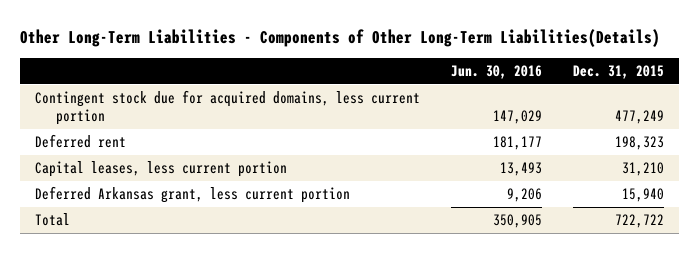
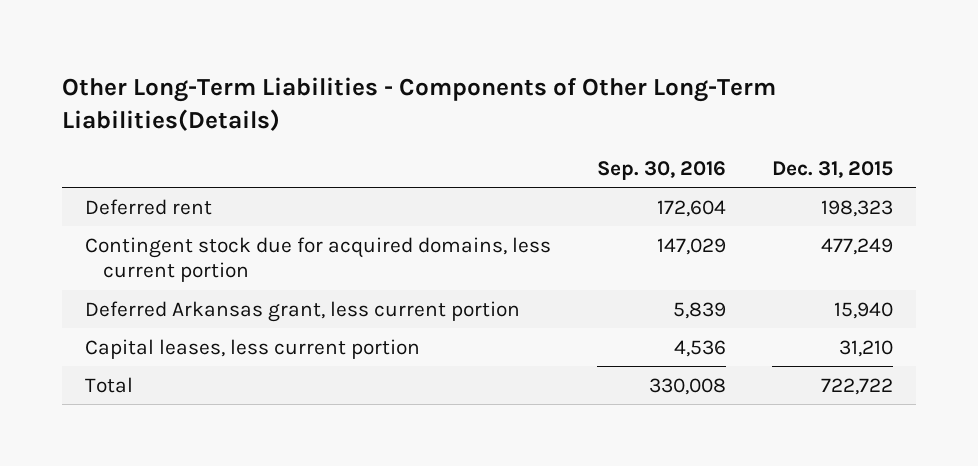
- | Jun. 30, 2016 | Dec. 31, 2015
+ | Sep. 30, 2016 | Dec. 31, 2015
moved down: Contingent stock due for acquired domains, less current portion | 147,029 | 477,249
moved down: Capital leases, less current portion | 4,536 | 31,210

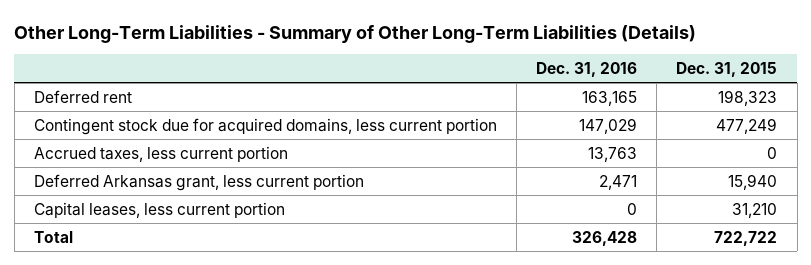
- Other Long-Term Liabilities - Components of Other Long-Term Liabilities(Details)
+ Other Long-Term Liabilities - Summary of Other Long-Term Liabilities (Details)
- | Sep. 30, 2016 | Dec. 31, 2015
+ | Dec. 31, 2016 | Dec. 31, 2015
+ Accrued taxes, less current portion | 13,763 | 0

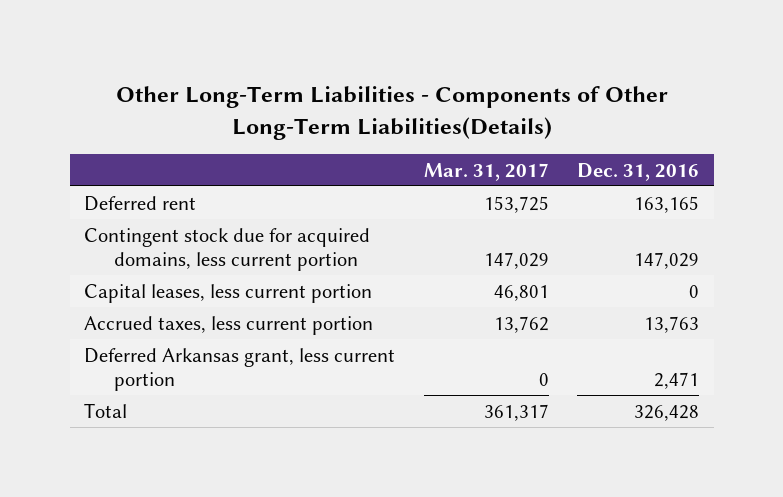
- Other Long-Term Liabilities - Summary of Other Long-Term Liabilities (Details)
+ Other Long-Term Liabilities - Components of Other Long-Term Liabilities(Details)
- | Dec. 31, 2016 | Dec. 31, 2015
+ | Mar. 31, 2017 | Dec. 31, 2016
moved up: Capital leases, less current portion | 46,801 | 0

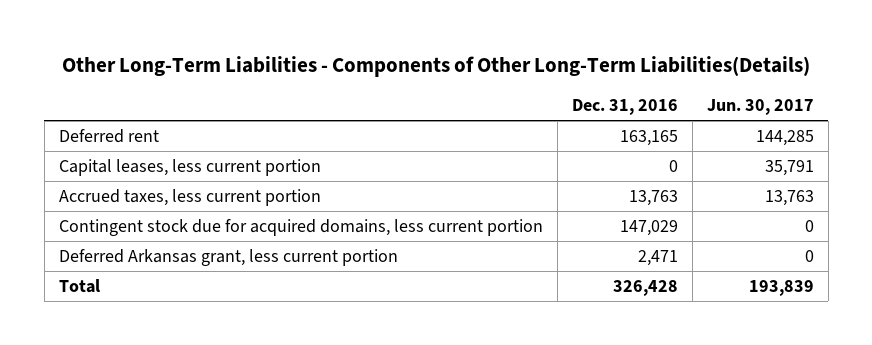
- | Mar. 31, 2017 | Dec. 31, 2016
+ | Dec. 31, 2016 | Jun. 30, 2017
moved down: Contingent stock due for acquired domains, less current portion | 147,029 | 0

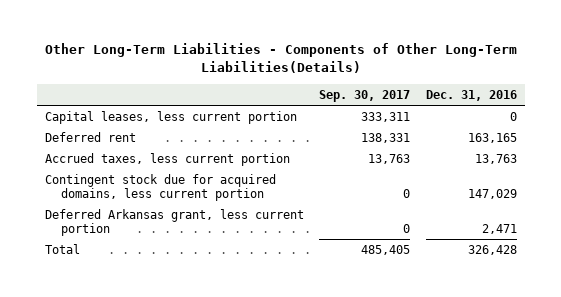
- | Dec. 31, 2016 | Jun. 30, 2017
+ | Sep. 30, 2017 | Dec. 31, 2016
moved down: Deferred rent | 138,331 | 163,165

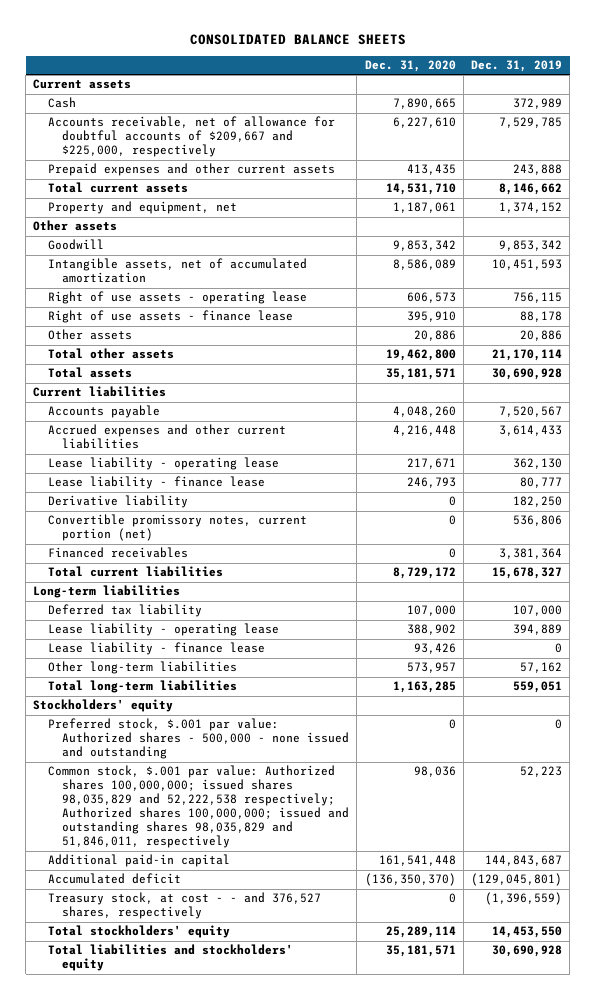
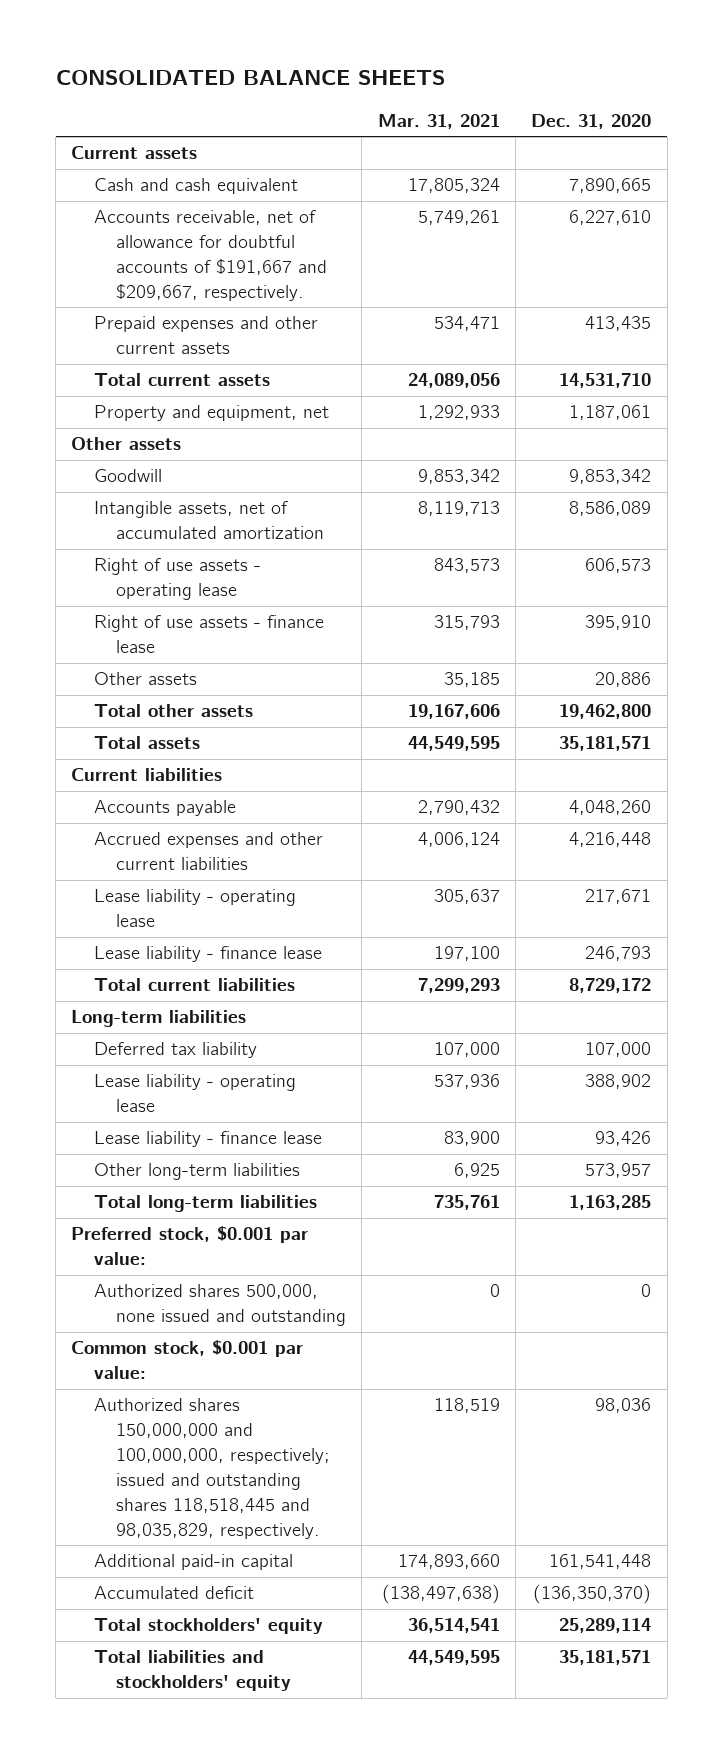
- | Dec. 31, 2020 | Dec. 31, 2019
+ | Mar. 31, 2021 | Dec. 31, 2020
- Cash | 7,890,665 | 372,989
- Accounts receivable, net of allowance for doubtful accounts of $209,667 and $225,000, respectively | 6,227,610 | 7,529,785
+ Cash and cash equivalent | 17,805,324 | 7,890,665
+ Accounts receivable, net of allowance for doubtful accounts of $191,667 and $209,667, respectively. | 5,749,261 | 6,227,610
- Derivative liability | 0 | 182,250
- Convertible promissory notes, current portion (net) | 0 | 536,806
- Financed receivables | 0 | 3,381,364
- Stockholders' equity
- Preferred stock, $.001 par value: Authorized shares - 500,000 - none issued and outstanding | 0 | 0
- Common stock, $.001 par value: Authorized shares 100,000,000; issued shares 98,035,829 and 52,222,538 respectively; Authorized shares 100,000,000; issued and outstanding shares 98,035,829 and 51,846,011, respectively | 98,036 | 52,223
+ Preferred stock, $0.001 par value:
+ Authorized shares 500,000, none issued and outstanding | 0 | 0
+ Common stock, $0.001 par value:
+ Authorized shares 150,000,000 and 100,000,000, respectively; issued and outstanding shares 118,518,445 and 98,035,829, respectively. | 118,519 | 98,036
- Treasury stock, at cost - - and 376,527 shares, respectively | 0 | (1,396,559)

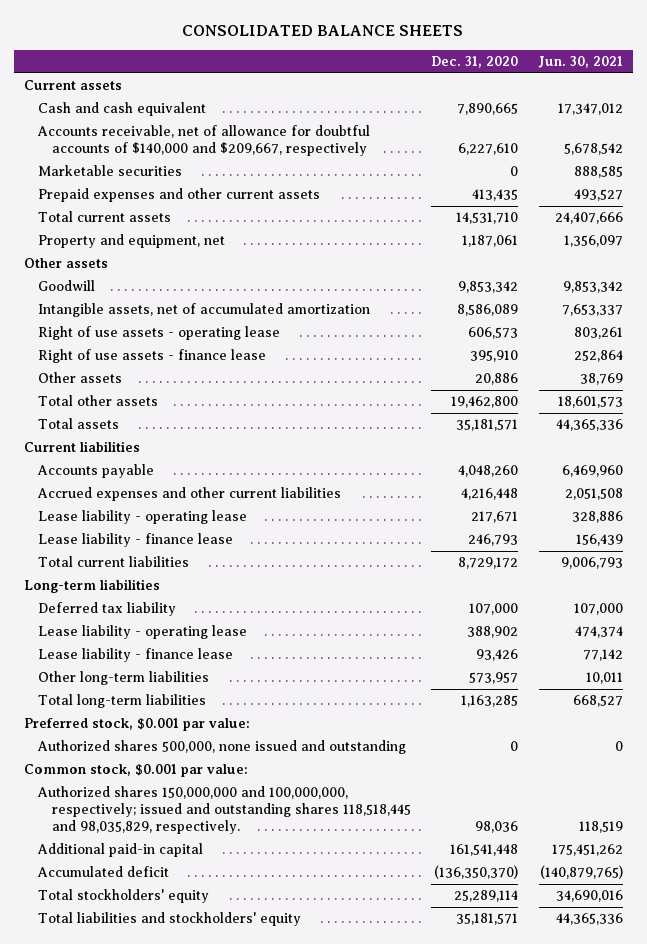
- | Mar. 31, 2021 | Dec. 31, 2020
+ | Dec. 31, 2020 | Jun. 30, 2021
- Accounts receivable, net of allowance for doubtful accounts of $191,667 and $209,667, respectively. | 5,749,261 | 6,227,610
+ Accounts receivable, net of allowance for doubtful accounts of $140,000 and $209,667, respectively | 6,227,610 | 5,678,542
+ Marketable securities | 0 | 888,585

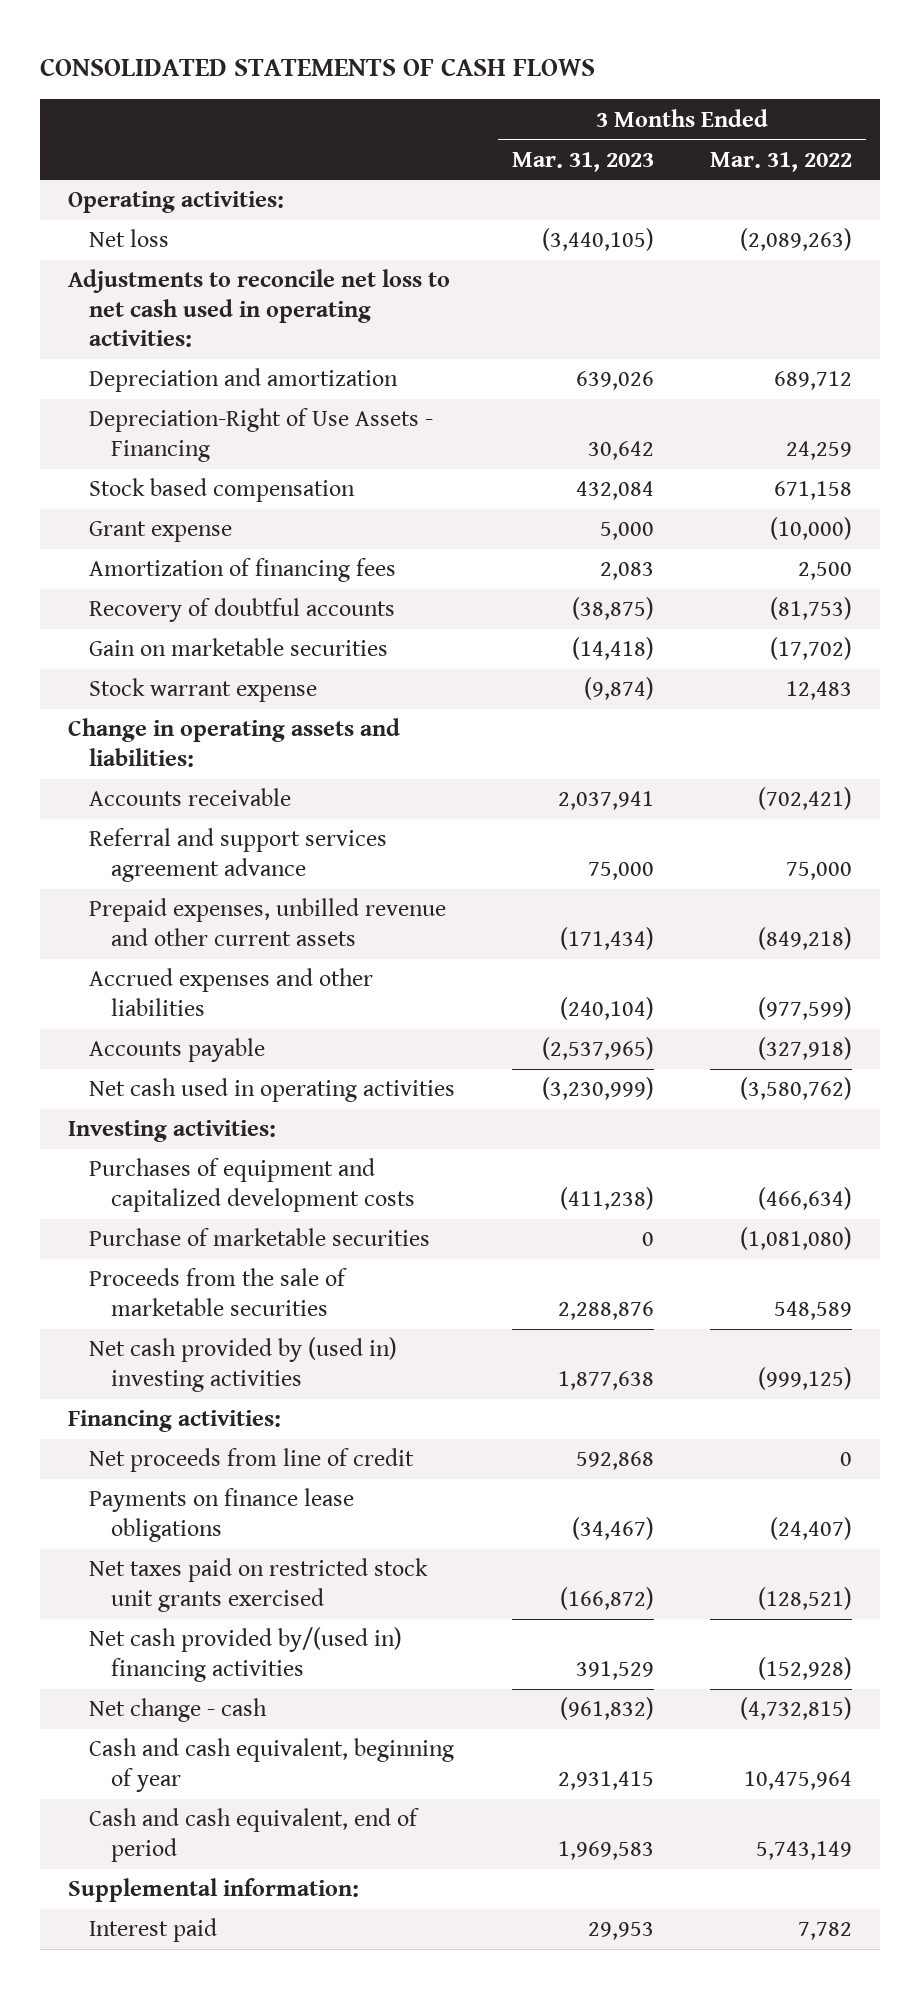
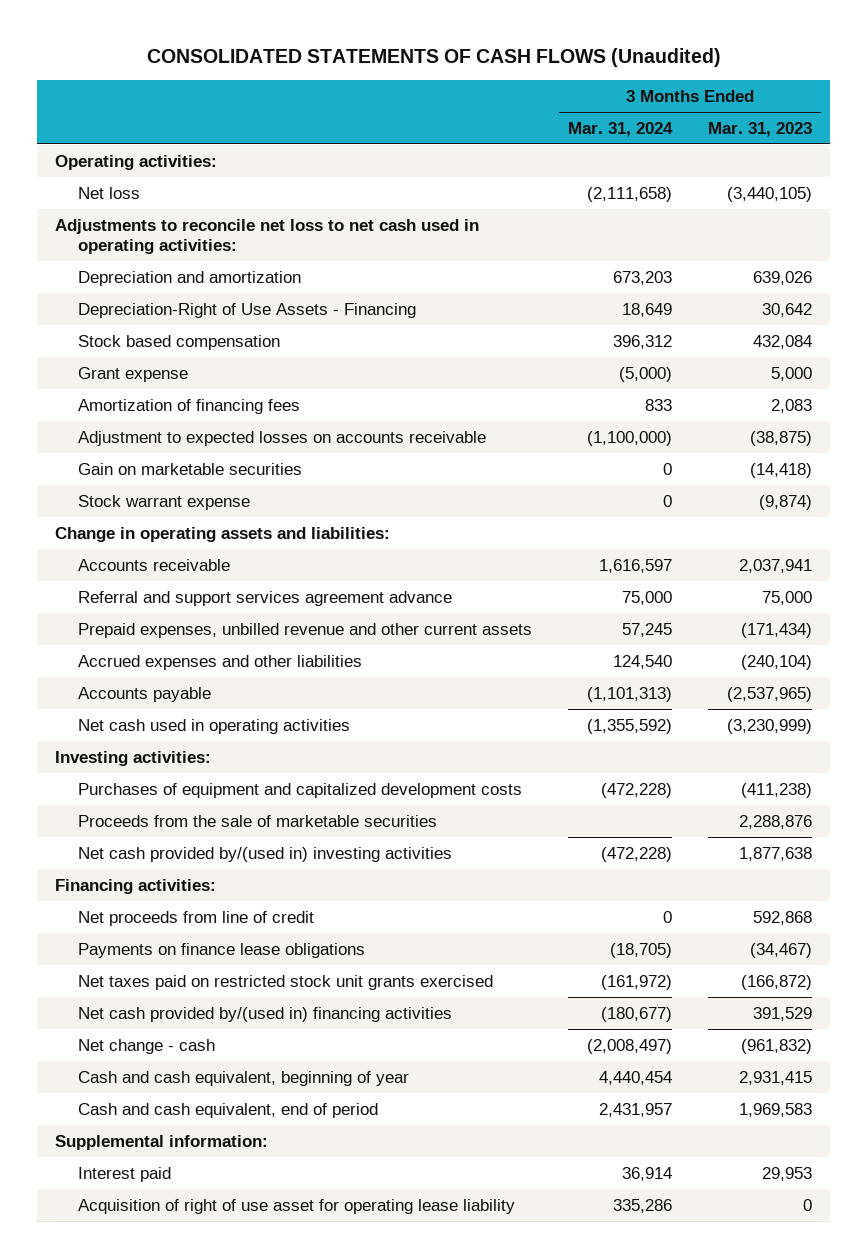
- CONSOLIDATED STATEMENTS OF CASH FLOWS
+ CONSOLIDATED STATEMENTS OF CASH FLOWS (Unaudited)
- | 3 Months Ended Mar. 31, 2023 | 3 Months Ended Mar. 31, 2022
+ | 3 Months Ended Mar. 31, 2024 | 3 Months Ended Mar. 31, 2023
- Recovery of doubtful accounts | (38,875) | (81,753)
+ Adjustment to expected losses on accounts receivable | (1,100,000) | (38,875)
- Purchase of marketable securities | 0 | (1,081,080)
- Net cash provided by (used in) investing activities | 1,877,638 | (999,125)
+ Net cash provided by/(used in) investing activities | (472,228) | 1,877,638
+ Acquisition of right of use asset for operating lease liability | 335,286 | 0

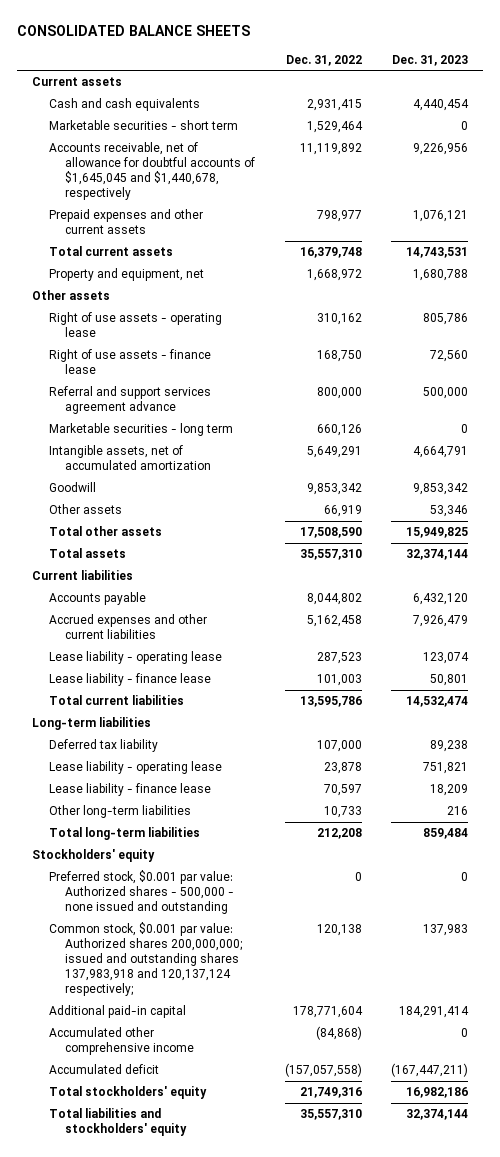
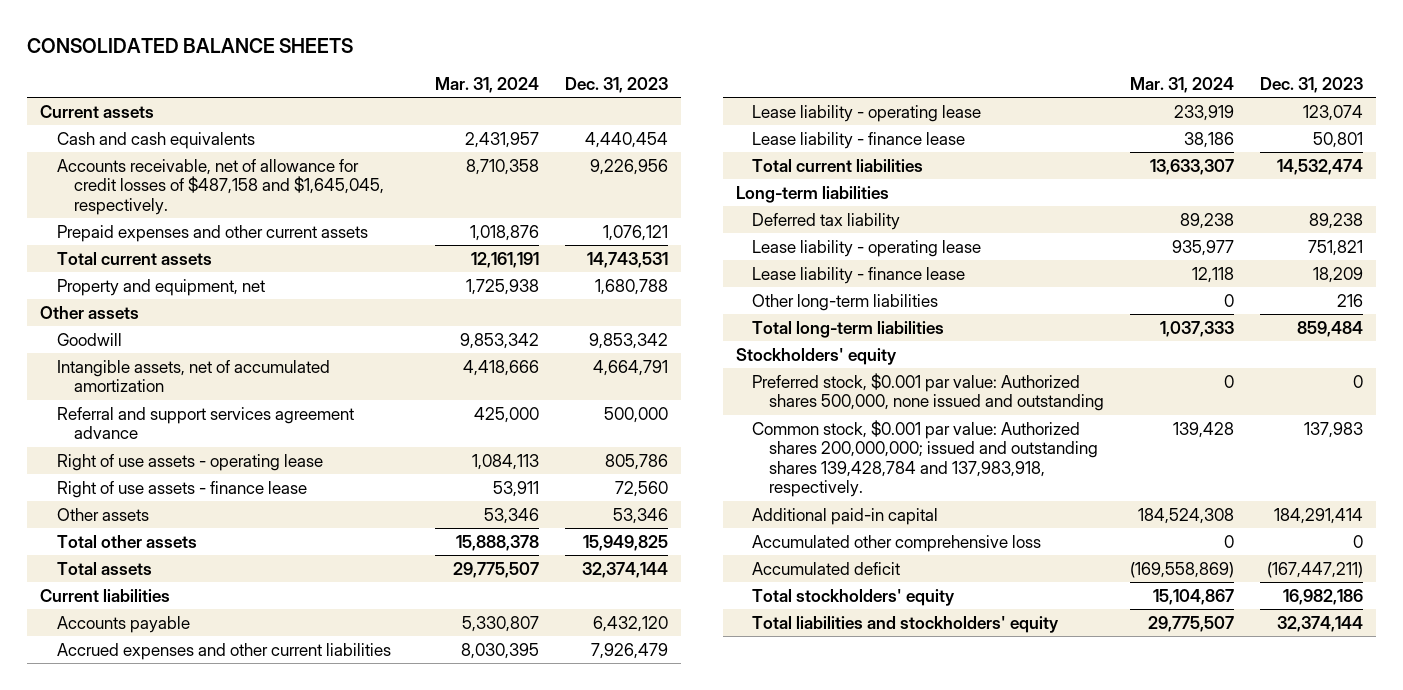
- | Dec. 31, 2022 | Dec. 31, 2023
+ | Mar. 31, 2024 | Dec. 31, 2023
- Marketable securities - short term | 1,529,464 | 0
- Accounts receivable, net of allowance for doubtful accounts of $1,645,045 and $1,440,678, respectively | 11,119,892 | 9,226,956
+ Accounts receivable, net of allowance for credit losses of $487,158 and $1,645,045, respectively. | 8,710,358 | 9,226,956
moved up: Goodwill | 9,853,342 | 9,853,342
moved up: Intangible assets, net of accumulated amortization | 4,418,666 | 4,664,791
moved up: Referral and support services agreement advance | 425,000 | 500,000
- Marketable securities - long term | 660,126 | 0
- Preferred stock, $0.001 par value: Authorized shares - 500,000 - none issued and outstanding | 0 | 0
- Common stock, $0.001 par value: Authorized shares 200,000,000; issued and outstanding shares 137,983,918 and 120,137,124 respectively; | 120,138 | 137,983
+ Preferred stock, $0.001 par value: Authorized shares 500,000, none issued and outstanding | 0 | 0
+ Common stock, $0.001 par value: Authorized shares 200,000,000; issued and outstanding shares 139,428,784 and 137,983,918, respectively. | 139,428 | 137,983
- Accumulated other comprehensive income | (84,868) | 0
+ Accumulated other comprehensive loss | 0 | 0

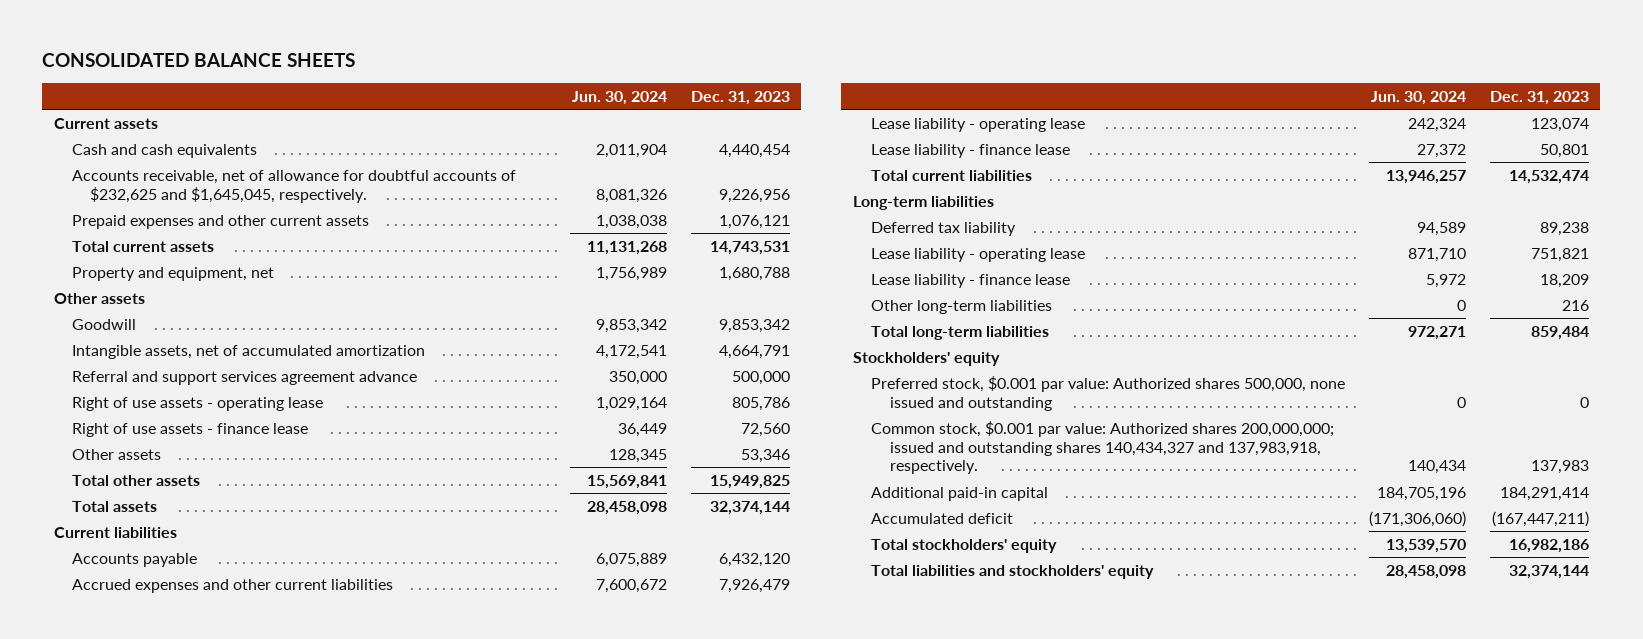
- | Mar. 31, 2024 | Dec. 31, 2023
+ | Jun. 30, 2024 | Dec. 31, 2023
- Accounts receivable, net of allowance for credit losses of $487,158 and $1,645,045, respectively. | 8,710,358 | 9,226,956
+ Accounts receivable, net of allowance for doubtful accounts of $232,625 and $1,645,045, respectively. | 8,081,326 | 9,226,956
- Common stock, $0.001 par value: Authorized shares 200,000,000; issued and outstanding shares 139,428,784 and 137,983,918, respectively. | 139,428 | 137,983
+ Common stock, $0.001 par value: Authorized shares 200,000,000; issued and outstanding shares 140,434,327 and 137,983,918, respectively. | 140,434 | 137,983
- Accumulated other comprehensive loss | 0 | 0

